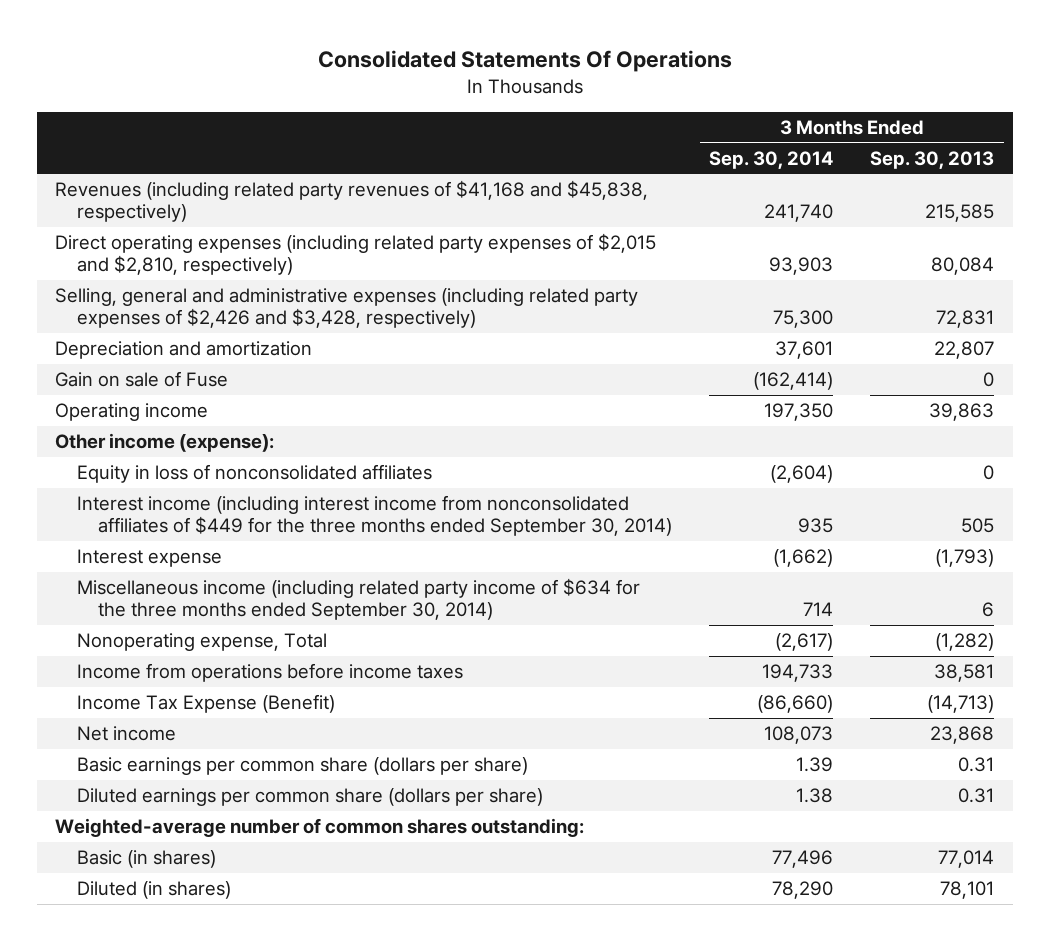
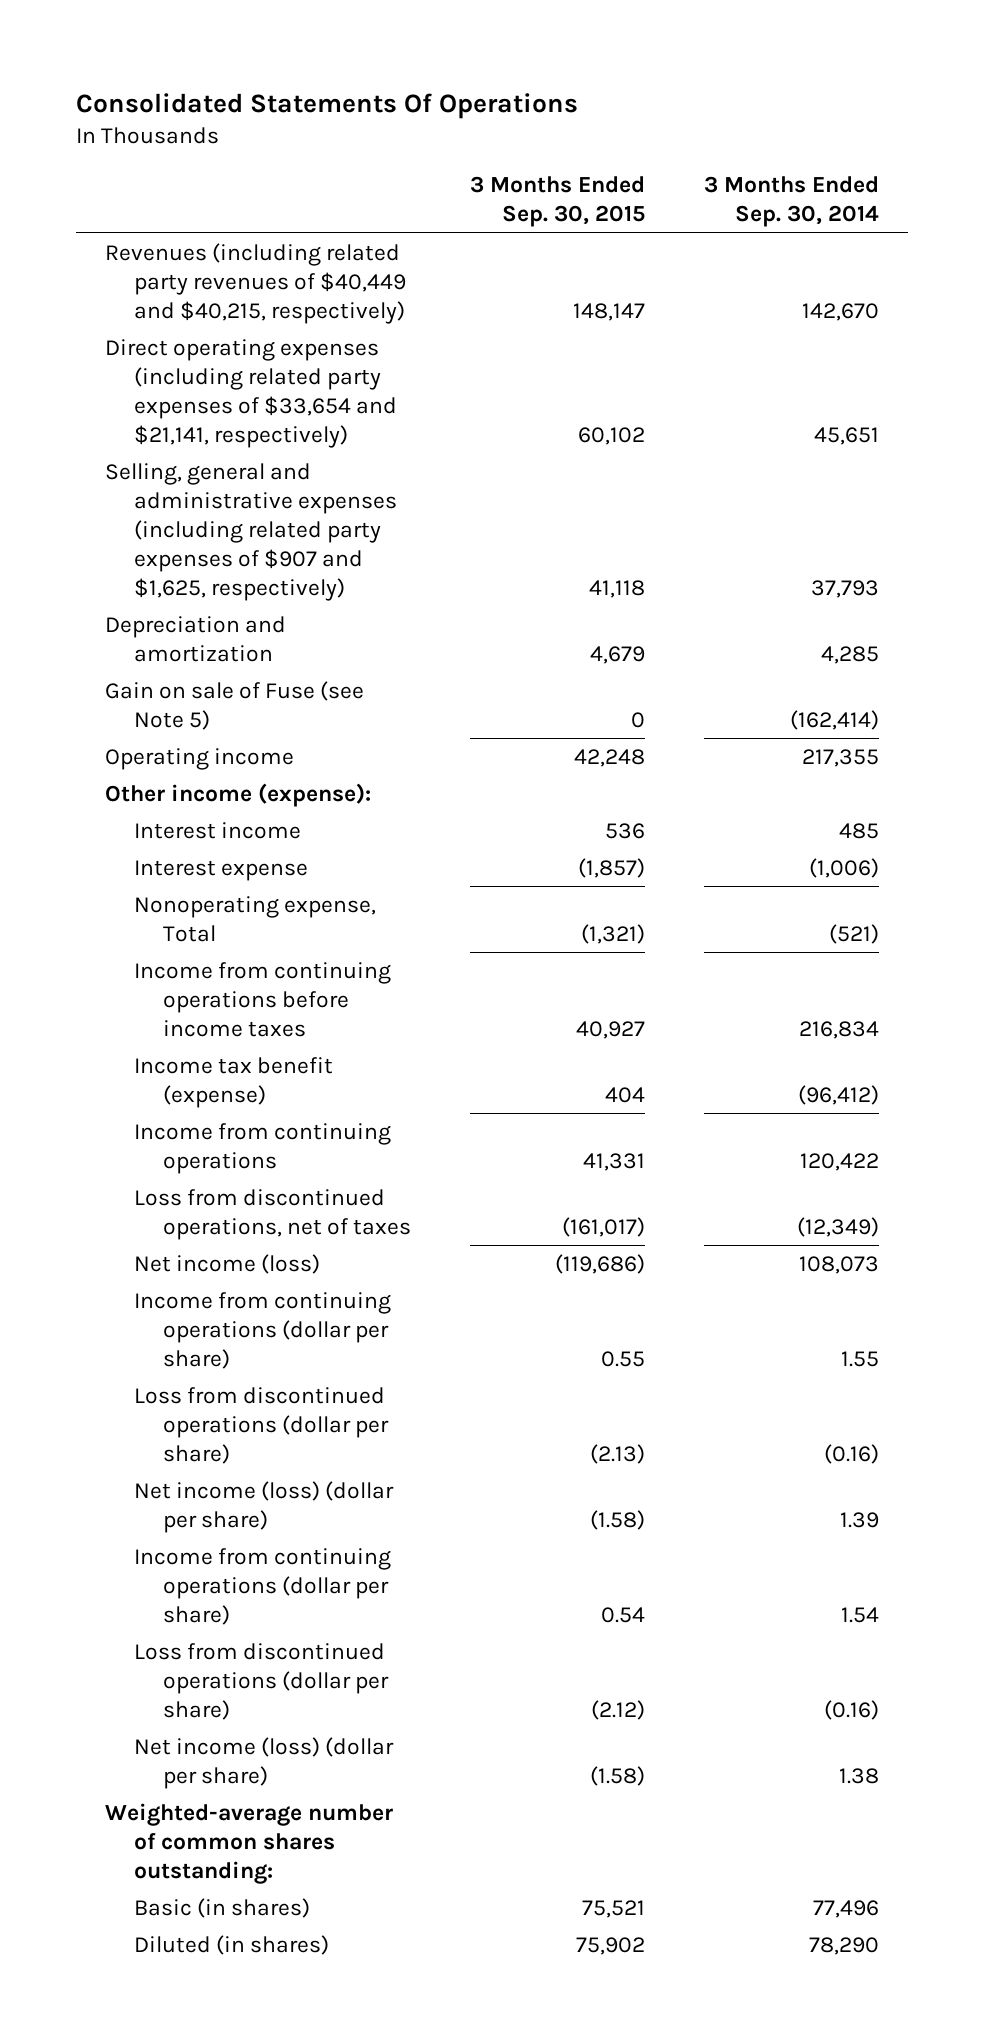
- | 3 Months Ended Sep. 30, 2014 | 3 Months Ended Sep. 30, 2013
+ | 3 Months Ended Sep. 30, 2015 | 3 Months Ended Sep. 30, 2014
- Revenues (including related party revenues of $41,168 and $45,838, respectively) | 241,740 | 215,585
- Direct operating expenses (including related party expenses of $2,015 and $2,810, respectively) | 93,903 | 80,084
- Selling, general and administrative expenses (including related party expenses of $2,426 and $3,428, respectively) | 75,300 | 72,831
- Depreciation and amortization | 37,601 | 22,807
- Gain on sale of Fuse | (162,414) | 0
- Operating income | 197,350 | 39,863
+ Revenues (including related party revenues of $40,449 and $40,215, respectively) | 148,147 | 142,670
+ Direct operating expenses (including related party expenses of $33,654 and $21,141, respectively) | 60,102 | 45,651
+ Selling, general and administrative expenses (including related party expenses of $907 and $1,625, respectively) | 41,118 | 37,793
+ Depreciation and amortization | 4,679 | 4,285
+ Gain on sale of Fuse (see Note 5) | 0 | (162,414)
+ Operating income | 42,248 | 217,355
- Equity in loss of nonconsolidated affiliates | (2,604) | 0
- Interest income (including interest income from nonconsolidated affiliates of $449 for the three months ended September 30, 2014) | 935 | 505
- Interest expense | (1,662) | (1,793)
- Miscellaneous income (including related party income of $634 for the three months ended September 30, 2014) | 714 | 6
- Nonoperating expense, Total | (2,617) | (1,282)
- Income from operations before income taxes | 194,733 | 38,581
- Income Tax Expense (Benefit) | (86,660) | (14,713)
- Net income | 108,073 | 23,868
- Basic earnings per common share (dollars per share) | 1.39 | 0.31
- Diluted earnings per common share (dollars per share) | 1.38 | 0.31
+ Interest income | 536 | 485
+ Interest expense | (1,857) | (1,006)
+ Nonoperating expense, Total | (1,321) | (521)
+ Income from continuing operations before income taxes | 40,927 | 216,834
+ Income tax benefit (expense) | 404 | (96,412)
+ Income from continuing operations | 41,331 | 120,422
+ Loss from discontinued operations, net of taxes | (161,017) | (12,349)
+ Net income (loss) | (119,686) | 108,073
+ Income from continuing operations (dollar per share) | 0.55 | 1.55
+ Loss from discontinued operations (dollar per share) | (2.13) | (0.16)
+ Net income (loss) (dollar per share) | (1.58) | 1.39
+ Income from continuing operations (dollar per share) | 0.54 | 1.54
+ Loss from discontinued operations (dollar per share) | (2.12) | (0.16)
+ Net income (loss) (dollar per share) | (1.58) | 1.38

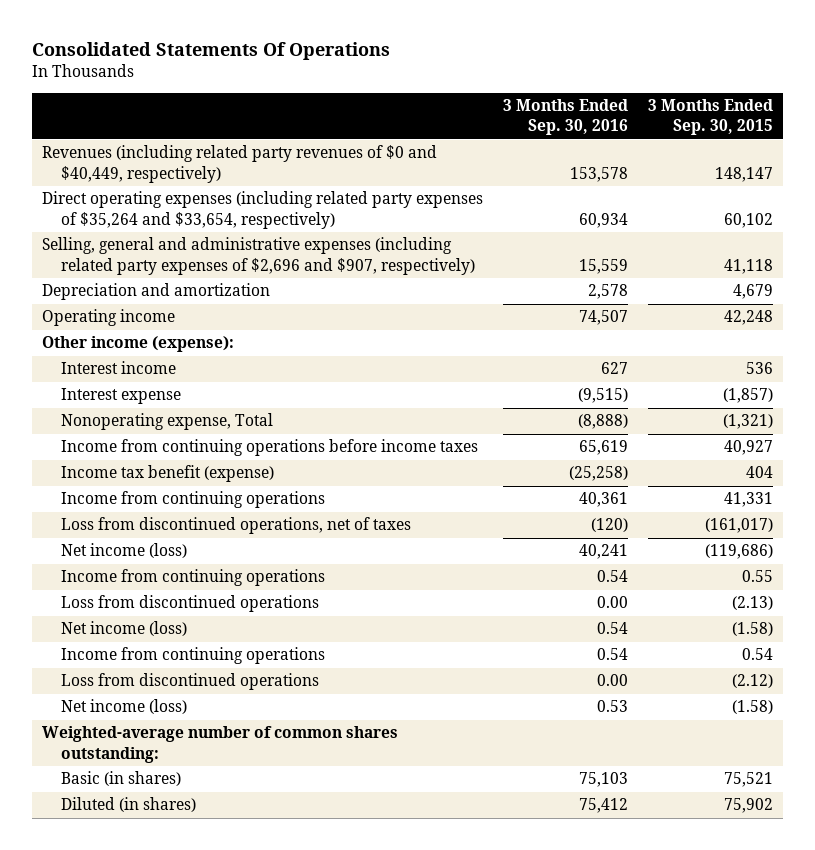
- | 3 Months Ended Sep. 30, 2015 | 3 Months Ended Sep. 30, 2014
+ | 3 Months Ended Sep. 30, 2016 | 3 Months Ended Sep. 30, 2015
- Revenues (including related party revenues of $40,449 and $40,215, respectively) | 148,147 | 142,670
- Direct operating expenses (including related party expenses of $33,654 and $21,141, respectively) | 60,102 | 45,651
- Selling, general and administrative expenses (including related party expenses of $907 and $1,625, respectively) | 41,118 | 37,793
+ Revenues (including related party revenues of $0 and $40,449, respectively) | 153,578 | 148,147
+ Direct operating expenses (including related party expenses of $35,264 and $33,654, respectively) | 60,934 | 60,102
+ Selling, general and administrative expenses (including related party expenses of $2,696 and $907, respectively) | 15,559 | 41,118
- Gain on sale of Fuse (see Note 5) | 0 | (162,414)
- Income from continuing operations (dollar per share) | 0.55 | 1.55
- Loss from discontinued operations (dollar per share) | (2.13) | (0.16)
- Net income (loss) (dollar per share) | (1.58) | 1.39
- Income from continuing operations (dollar per share) | 0.54 | 1.54
- Loss from discontinued operations (dollar per share) | (2.12) | (0.16)
- Net income (loss) (dollar per share) | (1.58) | 1.38
+ Income from continuing operations | 0.54 | 0.55
+ Loss from discontinued operations | 0.00 | (2.13)
+ Net income (loss) | 0.54 | (1.58)
+ Income from continuing operations | 0.54 | 0.54
+ Loss from discontinued operations | 0.00 | (2.12)
+ Net income (loss) | 0.53 | (1.58)

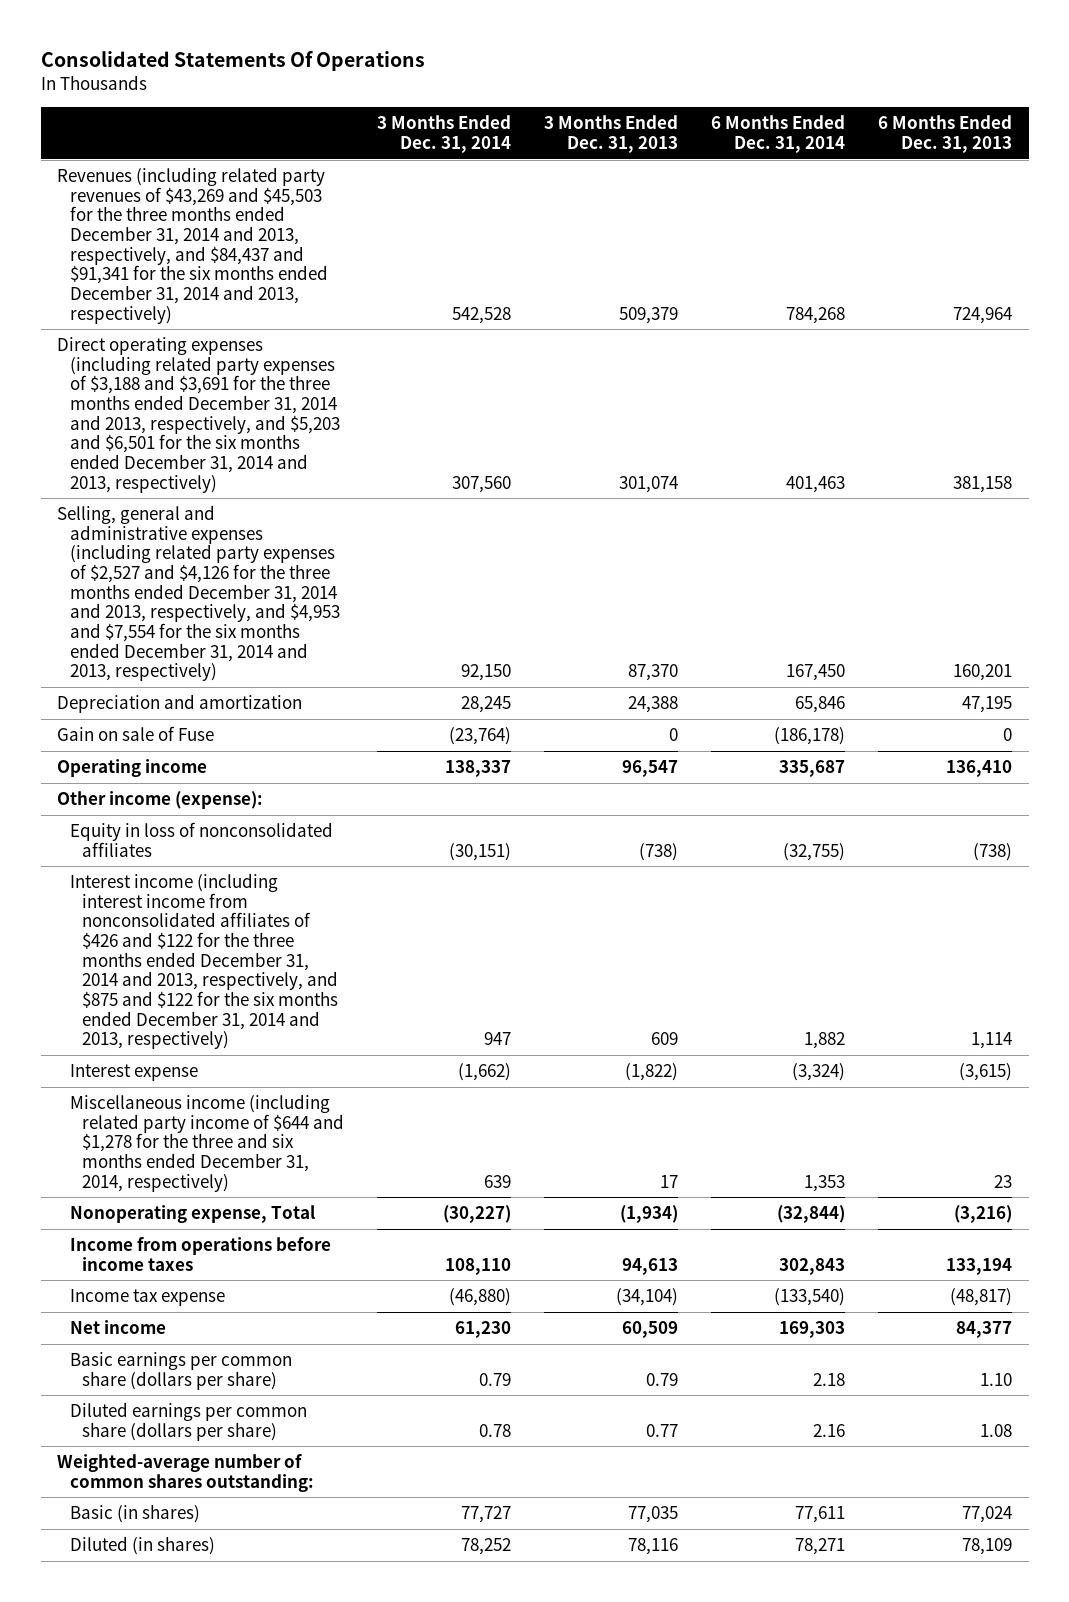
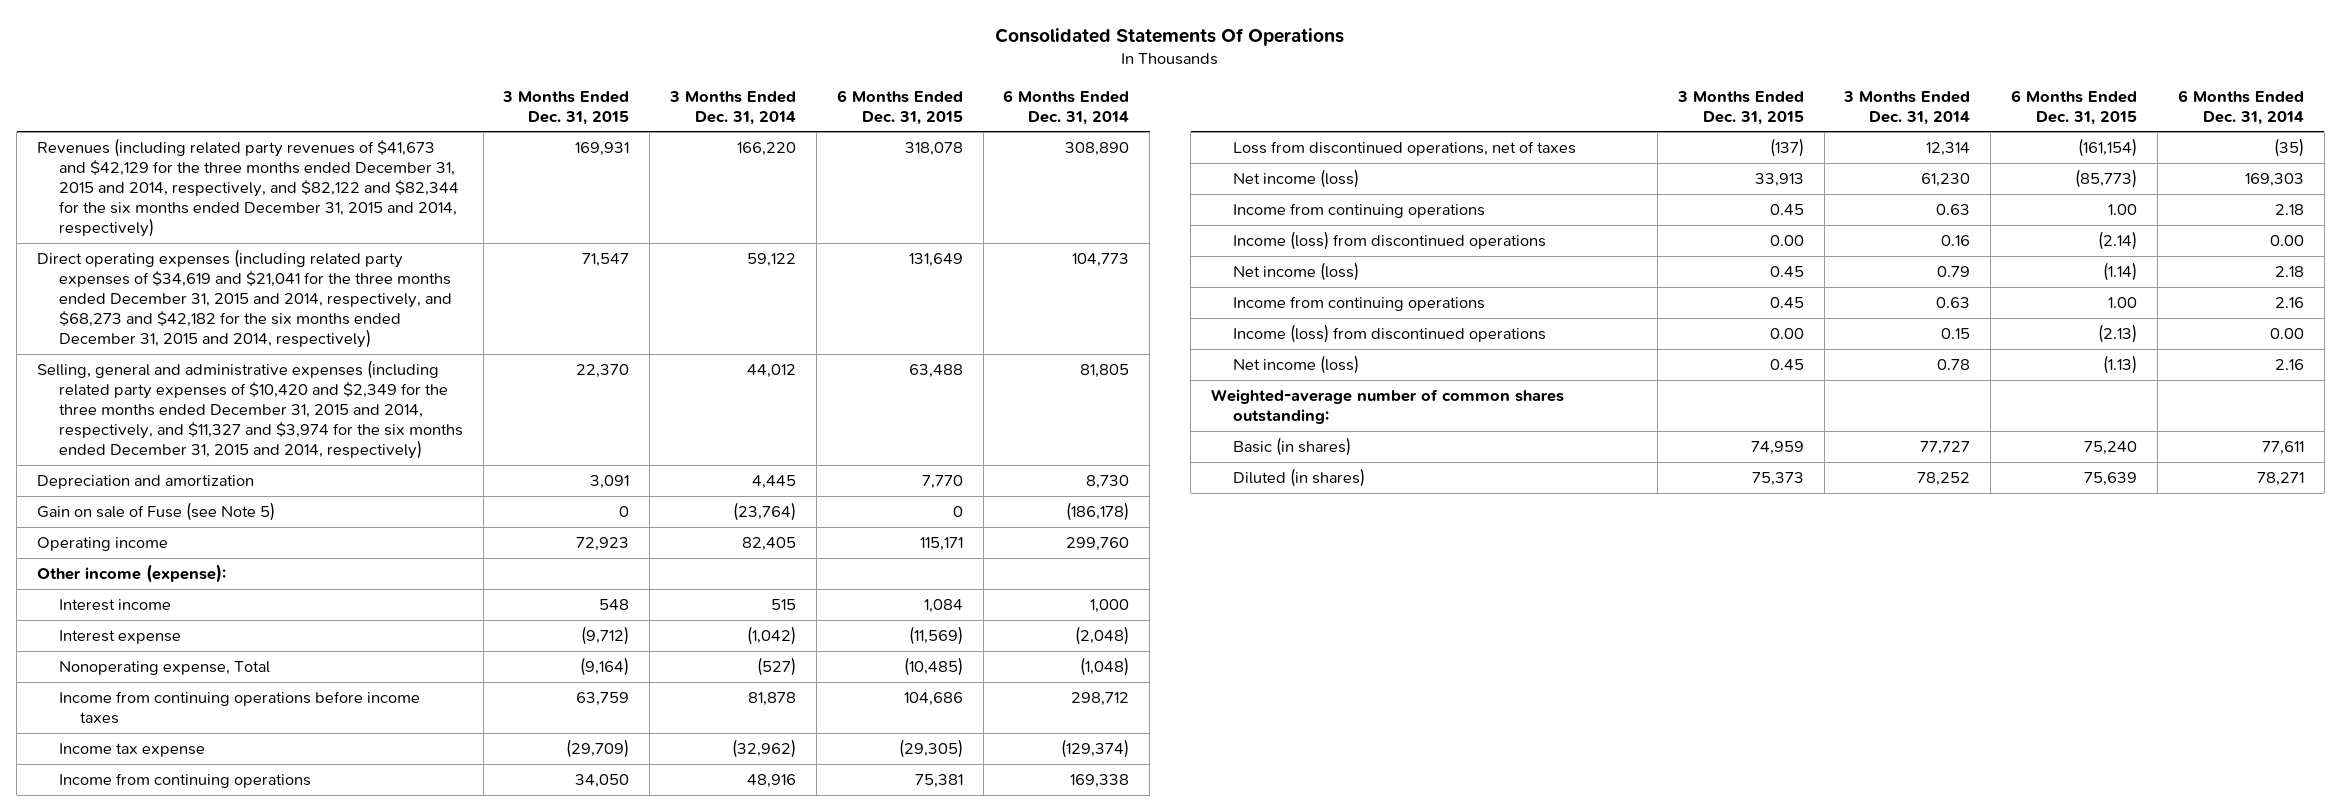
- | 3 Months Ended Dec. 31, 2014 | 3 Months Ended Dec. 31, 2013 | 6 Months Ended Dec. 31, 2014 | 6 Months Ended Dec. 31, 2013
+ | 3 Months Ended Dec. 31, 2015 | 3 Months Ended Dec. 31, 2014 | 6 Months Ended Dec. 31, 2015 | 6 Months Ended Dec. 31, 2014
- Revenues (including related party revenues of $43,269 and $45,503 for the three months ended December 31, 2014 and 2013, respectively, and $84,437 and $91,341 for the six months ended December 31, 2014 and 2013, respectively) | 542,528 | 509,379 | 784,268 | 724,964
- Direct operating expenses (including related party expenses of $3,188 and $3,691 for the three months ended December 31, 2014 and 2013, respectively, and $5,203 and $6,501 for the six months ended December 31, 2014 and 2013, respectively) | 307,560 | 301,074 | 401,463 | 381,158
- Selling, general and administrative expenses (including related party expenses of $2,527 and $4,126 for the three months ended December 31, 2014 and 2013, respectively, and $4,953 and $7,554 for the six months ended December 31, 2014 and 2013, respectively) | 92,150 | 87,370 | 167,450 | 160,201
- Depreciation and amortization | 28,245 | 24,388 | 65,846 | 47,195
- Gain on sale of Fuse | (23,764) | 0 | (186,178) | 0
- Operating income | 138,337 | 96,547 | 335,687 | 136,410
+ Revenues (including related party revenues of $41,673 and $42,129 for the three months ended December 31, 2015 and 2014, respectively, and $82,122 and $82,344 for the six months ended December 31, 2015 and 2014, respectively) | 169,931 | 166,220 | 318,078 | 308,890
+ Direct operating expenses (including related party expenses of $34,619 and $21,041 for the three months ended December 31, 2015 and 2014, respectively, and $68,273 and $42,182 for the six months ended December 31, 2015 and 2014, respectively) | 71,547 | 59,122 | 131,649 | 104,773
+ Selling, general and administrative expenses (including related party expenses of $10,420 and $2,349 for the three months ended December 31, 2015 and 2014, respectively, and $11,327 and $3,974 for the six months ended December 31, 2015 and 2014, respectively) | 22,370 | 44,012 | 63,488 | 81,805
+ Depreciation and amortization | 3,091 | 4,445 | 7,770 | 8,730
+ Gain on sale of Fuse (see Note 5) | 0 | (23,764) | 0 | (186,178)
+ Operating income | 72,923 | 82,405 | 115,171 | 299,760
- Equity in loss of nonconsolidated affiliates | (30,151) | (738) | (32,755) | (738)
- Interest income (including interest income from nonconsolidated affiliates of $426 and $122 for the three months ended December 31, 2014 and 2013, respectively, and $875 and $122 for the six months ended December 31, 2014 and 2013, respectively) | 947 | 609 | 1,882 | 1,114
- Interest expense | (1,662) | (1,822) | (3,324) | (3,615)
- Miscellaneous income (including related party income of $644 and $1,278 for the three and six months ended December 31, 2014, respectively) | 639 | 17 | 1,353 | 23
- Nonoperating expense, Total | (30,227) | (1,934) | (32,844) | (3,216)
- Income from operations before income taxes | 108,110 | 94,613 | 302,843 | 133,194
- Income tax expense | (46,880) | (34,104) | (133,540) | (48,817)
- Net income | 61,230 | 60,509 | 169,303 | 84,377
- Basic earnings per common share (dollars per share) | 0.79 | 0.79 | 2.18 | 1.10
- Diluted earnings per common share (dollars per share) | 0.78 | 0.77 | 2.16 | 1.08
+ Interest income | 548 | 515 | 1,084 | 1,000
+ Interest expense | (9,712) | (1,042) | (11,569) | (2,048)
+ Nonoperating expense, Total | (9,164) | (527) | (10,485) | (1,048)
+ Income from continuing operations before income taxes | 63,759 | 81,878 | 104,686 | 298,712
+ Income tax expense | (29,709) | (32,962) | (29,305) | (129,374)
+ Income from continuing operations | 34,050 | 48,916 | 75,381 | 169,338
+ Loss from discontinued operations, net of taxes | (137) | 12,314 | (161,154) | (35)
+ Net income (loss) | 33,913 | 61,230 | (85,773) | 169,303
+ Income from continuing operations | 0.45 | 0.63 | 1.00 | 2.18
+ Income (loss) from discontinued operations | 0.00 | 0.16 | (2.14) | 0.00
+ Net income (loss) | 0.45 | 0.79 | (1.14) | 2.18
+ Income from continuing operations | 0.45 | 0.63 | 1.00 | 2.16
+ Income (loss) from discontinued operations | 0.00 | 0.15 | (2.13) | 0.00
+ Net income (loss) | 0.45 | 0.78 | (1.13) | 2.16

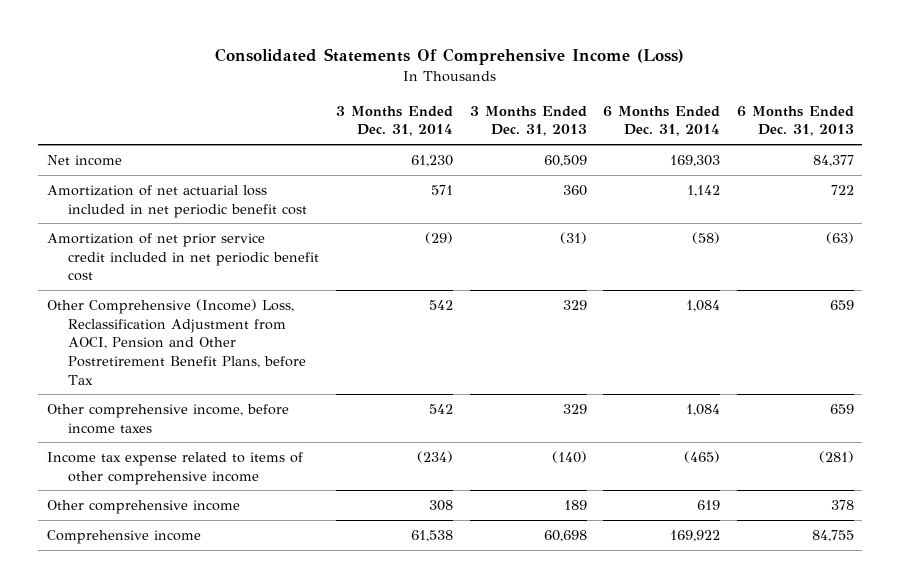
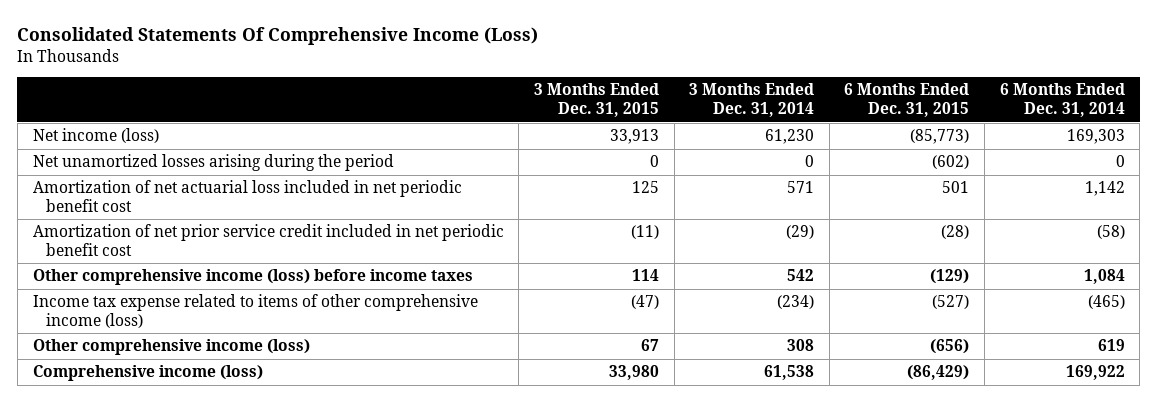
- | 3 Months Ended Dec. 31, 2014 | 3 Months Ended Dec. 31, 2013 | 6 Months Ended Dec. 31, 2014 | 6 Months Ended Dec. 31, 2013
+ | 3 Months Ended Dec. 31, 2015 | 3 Months Ended Dec. 31, 2014 | 6 Months Ended Dec. 31, 2015 | 6 Months Ended Dec. 31, 2014
- Net income | 61,230 | 60,509 | 169,303 | 84,377
+ Net income (loss) | 33,913 | 61,230 | (85,773) | 169,303
+ Net unamortized losses arising during the period | 0 | 0 | (602) | 0
- Other Comprehensive (Income) Loss, Reclassification Adjustment from AOCI, Pension and Other Postretirement Benefit Plans, before Tax | 542 | 329 | 1,084 | 659
- Other comprehensive income, before income taxes | 542 | 329 | 1,084 | 659
- Income tax expense related to items of other comprehensive income | (234) | (140) | (465) | (281)
- Other comprehensive income | 308 | 189 | 619 | 378
- Comprehensive income | 61,538 | 60,698 | 169,922 | 84,755
+ Other comprehensive income (loss) before income taxes | 114 | 542 | (129) | 1,084
+ Income tax expense related to items of other comprehensive income (loss) | (47) | (234) | (527) | (465)
+ Other comprehensive income (loss) | 67 | 308 | (656) | 619
+ Comprehensive income (loss) | 33,980 | 61,538 | (86,429) | 169,922

